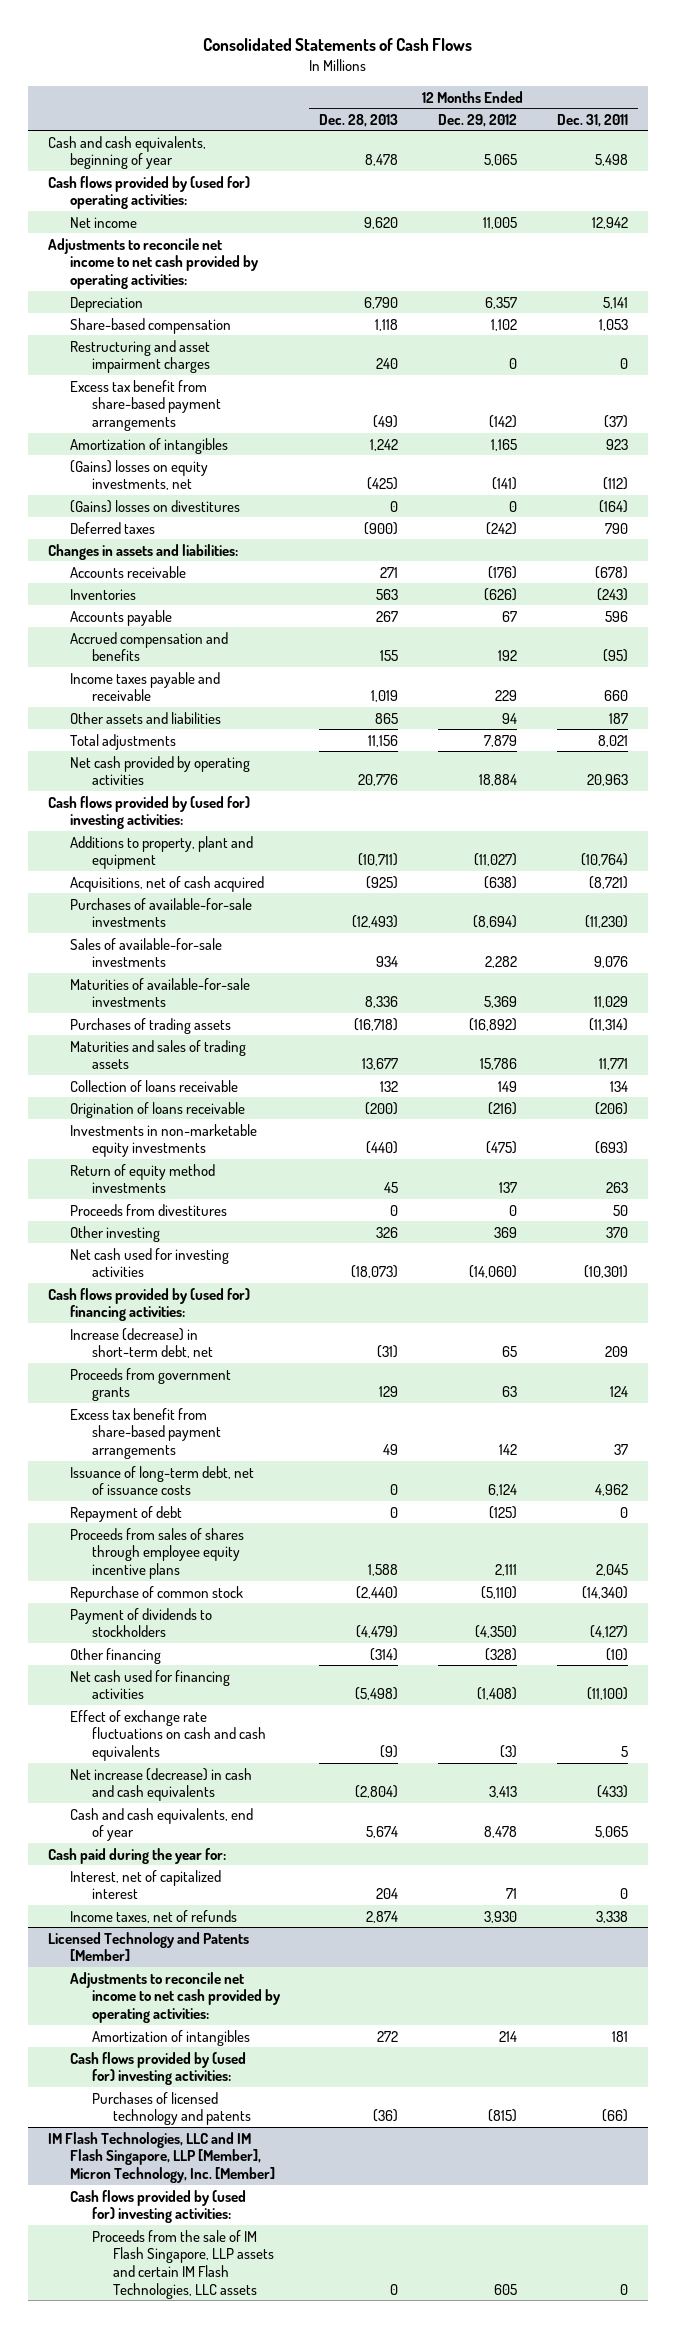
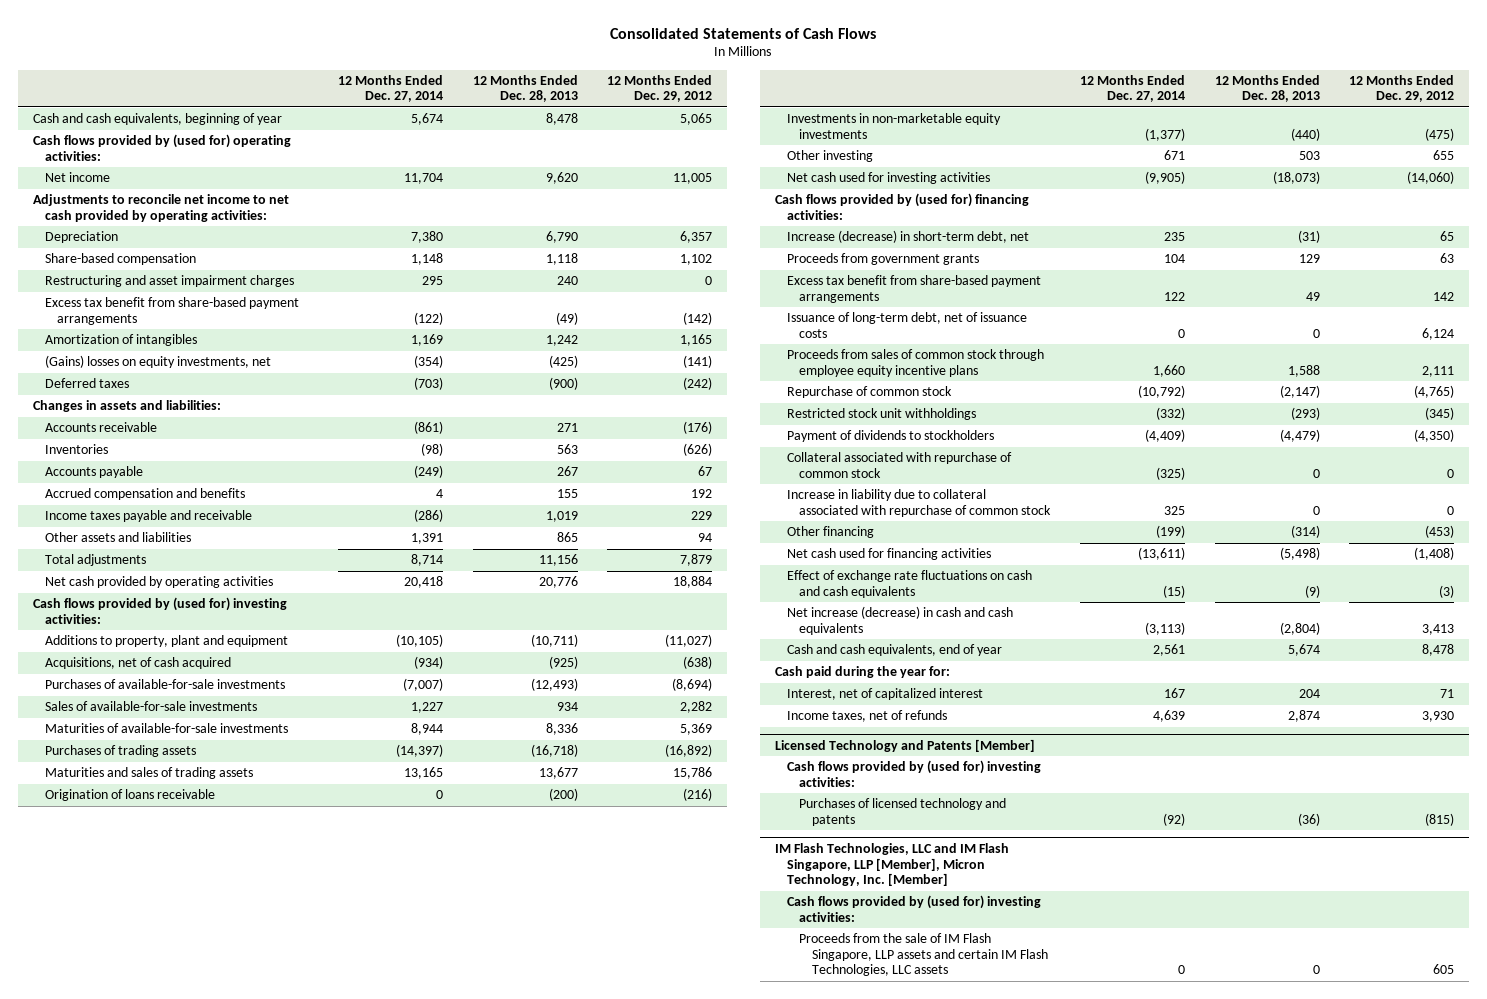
- | 12 Months Ended Dec. 28, 2013 | 12 Months Ended Dec. 29, 2012 | 12 Months Ended Dec. 31, 2011
+ | 12 Months Ended Dec. 27, 2014 | 12 Months Ended Dec. 28, 2013 | 12 Months Ended Dec. 29, 2012
- (Gains) losses on divestitures | 0 | 0 | (164)
- Collection of loans receivable | 132 | 149 | 134
- Return of equity method investments | 45 | 137 | 263
- Proceeds from divestitures | 0 | 0 | 50
- Other investing | 326 | 369 | 370
+ Other investing | 671 | 503 | 655
- Repayment of debt | 0 | (125) | 0
- Proceeds from sales of shares through employee equity incentive plans | 1,588 | 2,111 | 2,045
- Repurchase of common stock | (2,440) | (5,110) | (14,340)
+ Proceeds from sales of common stock through employee equity incentive plans | 1,660 | 1,588 | 2,111
+ Repurchase of common stock | (10,792) | (2,147) | (4,765)
+ Restricted stock unit withholdings | (332) | (293) | (345)
- Other financing | (314) | (328) | (10)
+ Collateral associated with repurchase of common stock | (325) | 0 | 0
+ Increase in liability due to collateral associated with repurchase of common stock | 325 | 0 | 0
+ Other financing | (199) | (314) | (453)
@ Licensed Technology and Patents [Member]
- Adjustments to reconcile net income to net cash provided by operating activities:
- Amortization of intangibles | 272 | 214 | 181

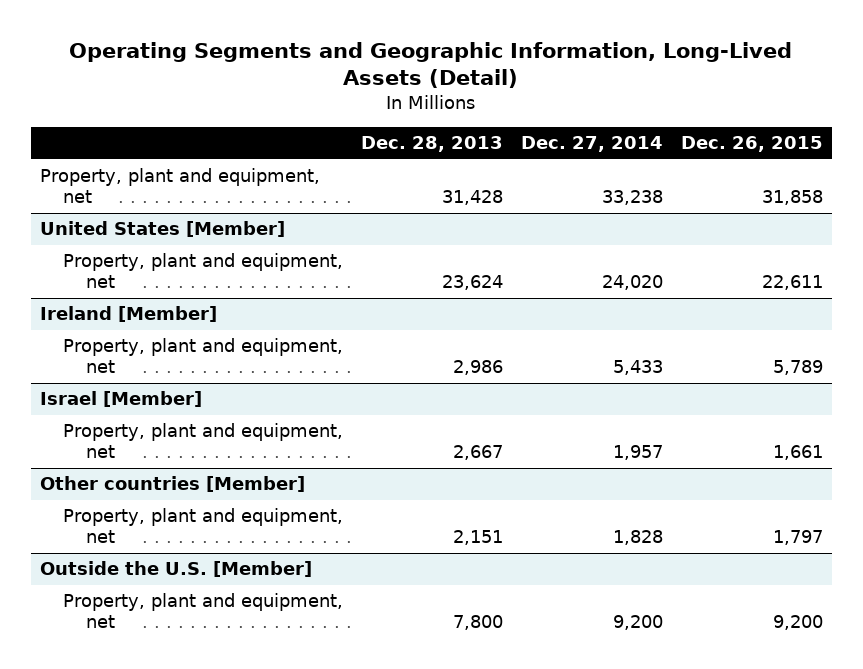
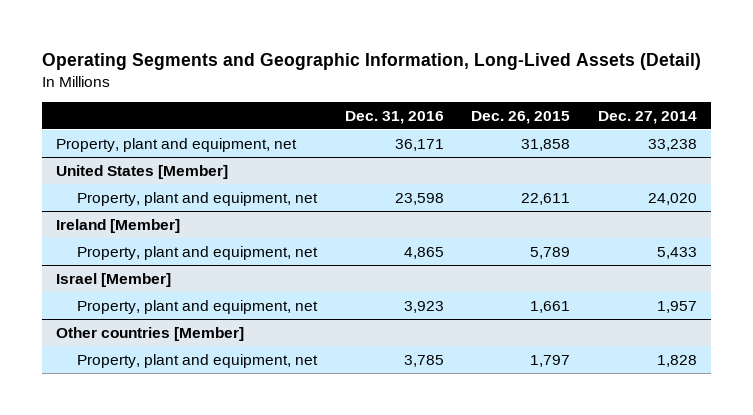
- | Dec. 28, 2013 | Dec. 27, 2014 | Dec. 26, 2015
+ | Dec. 31, 2016 | Dec. 26, 2015 | Dec. 27, 2014
- Outside the U.S. [Member]
- Property, plant and equipment, net | 7,800 | 9,200 | 9,200

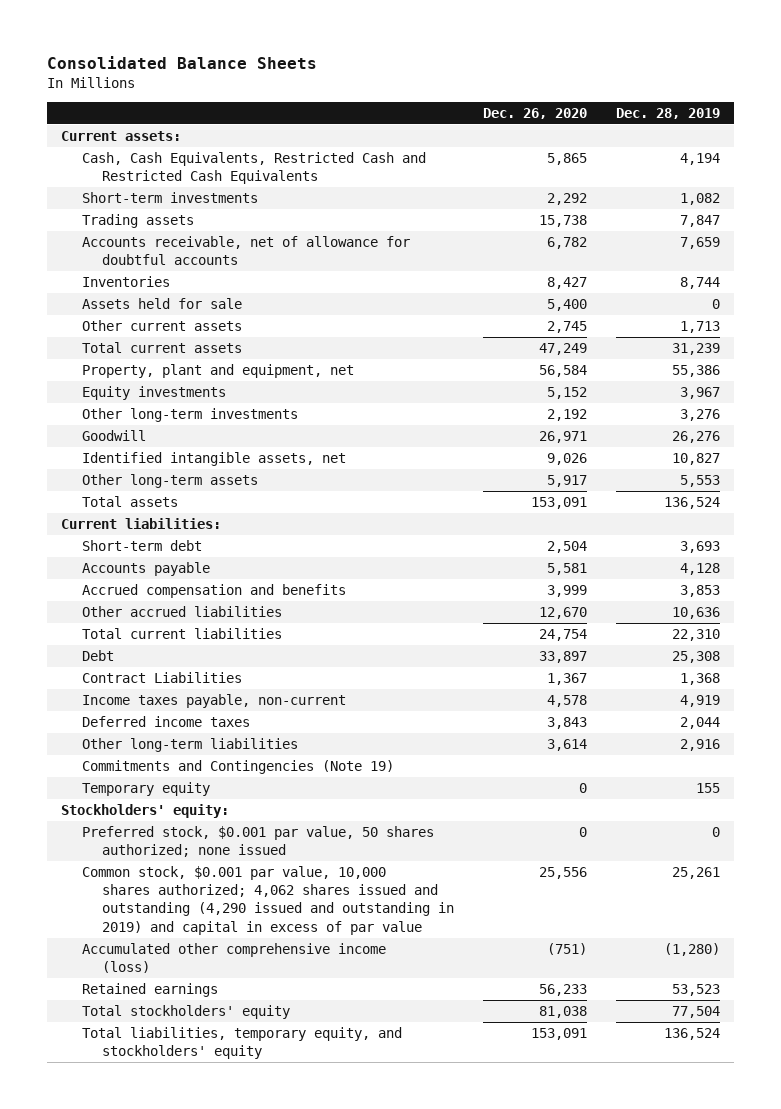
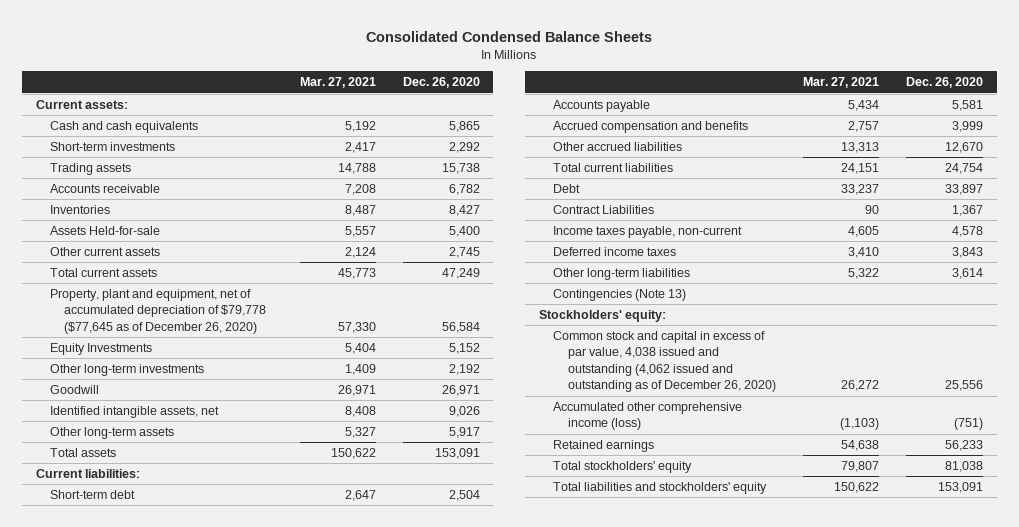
- Consolidated Balance Sheets
+ Consolidated Condensed Balance Sheets
- | Dec. 26, 2020 | Dec. 28, 2019
+ | Mar. 27, 2021 | Dec. 26, 2020
- Cash, Cash Equivalents, Restricted Cash and Restricted Cash Equivalents | 5,865 | 4,194
+ Cash and cash equivalents | 5,192 | 5,865
- Accounts receivable, net of allowance for doubtful accounts | 6,782 | 7,659
+ Accounts receivable | 7,208 | 6,782
- Assets held for sale | 5,400 | 0
+ Assets Held-for-sale | 5,557 | 5,400
- Property, plant and equipment, net | 56,584 | 55,386
- Equity investments | 5,152 | 3,967
+ Property, plant and equipment, net of accumulated depreciation of $79,778 ($77,645 as of December 26, 2020) | 57,330 | 56,584
+ Equity Investments | 5,404 | 5,152
- Commitments and Contingencies (Note 19)
- Temporary equity | 0 | 155
+ Contingencies (Note 13)
- Preferred stock, $0.001 par value, 50 shares authorized; none issued | 0 | 0
- Common stock, $0.001 par value, 10,000 shares authorized; 4,062 shares issued and outstanding (4,290 issued and outstanding in 2019) and capital in excess of par value | 25,556 | 25,261
+ Common stock and capital in excess of par value, 4,038 issued and outstanding (4,062 issued and outstanding as of December 26, 2020) | 26,272 | 25,556
- Total liabilities, temporary equity, and stockholders' equity | 153,091 | 136,524
+ Total liabilities and stockholders' equity | 150,622 | 153,091

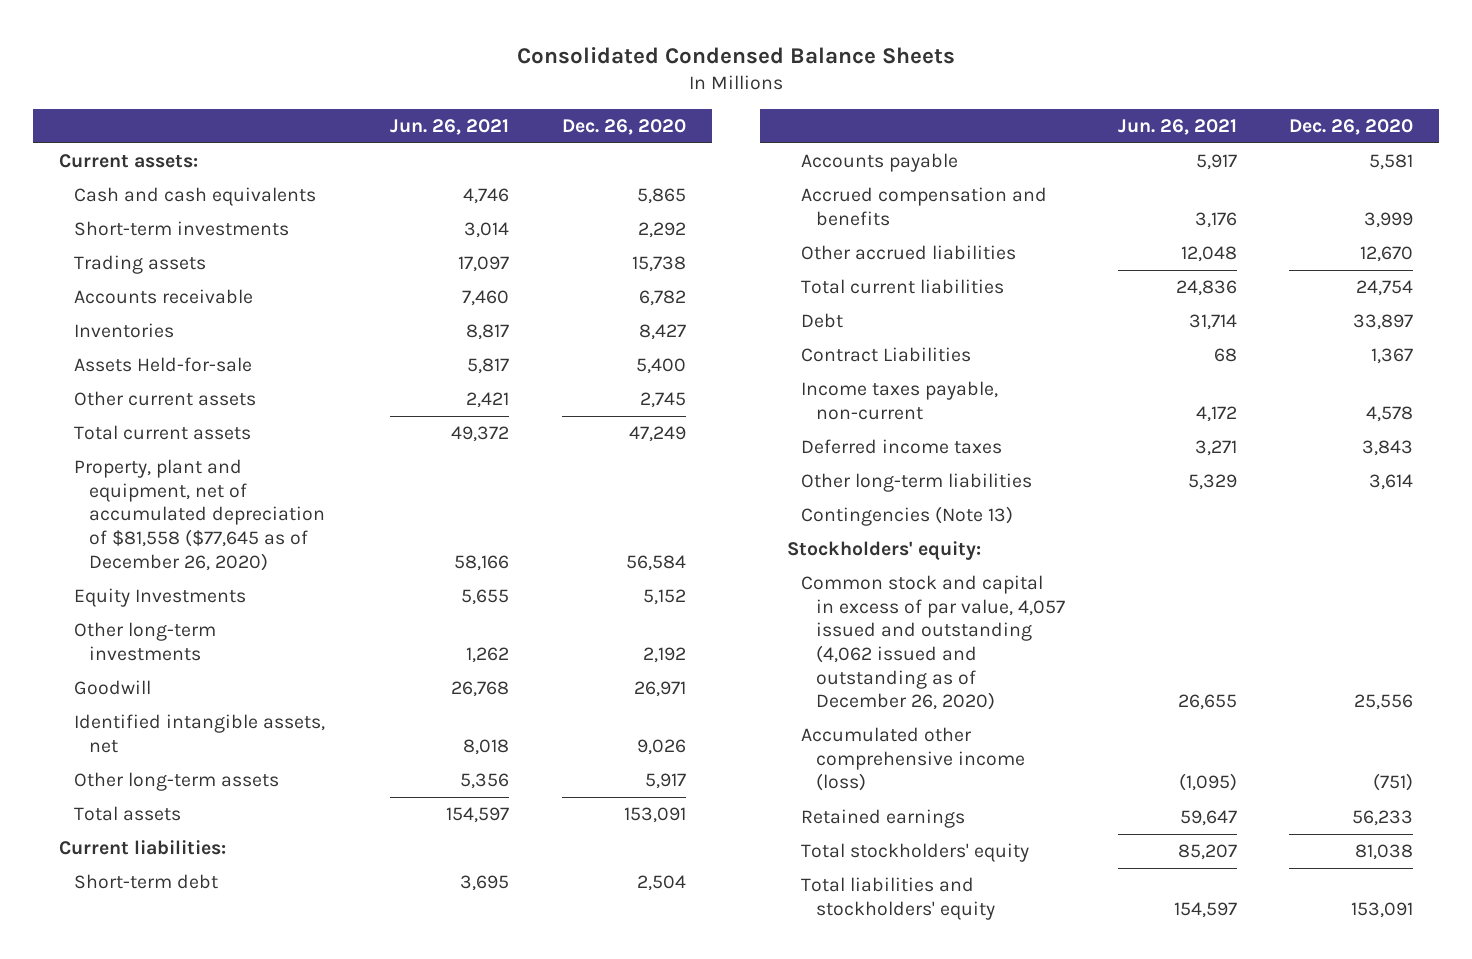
- | Mar. 27, 2021 | Dec. 26, 2020
+ | Jun. 26, 2021 | Dec. 26, 2020
- Property, plant and equipment, net of accumulated depreciation of $79,778 ($77,645 as of December 26, 2020) | 57,330 | 56,584
+ Property, plant and equipment, net of accumulated depreciation of $81,558 ($77,645 as of December 26, 2020) | 58,166 | 56,584
- Common stock and capital in excess of par value, 4,038 issued and outstanding (4,062 issued and outstanding as of December 26, 2020) | 26,272 | 25,556
+ Common stock and capital in excess of par value, 4,057 issued and outstanding (4,062 issued and outstanding as of December 26, 2020) | 26,655 | 25,556

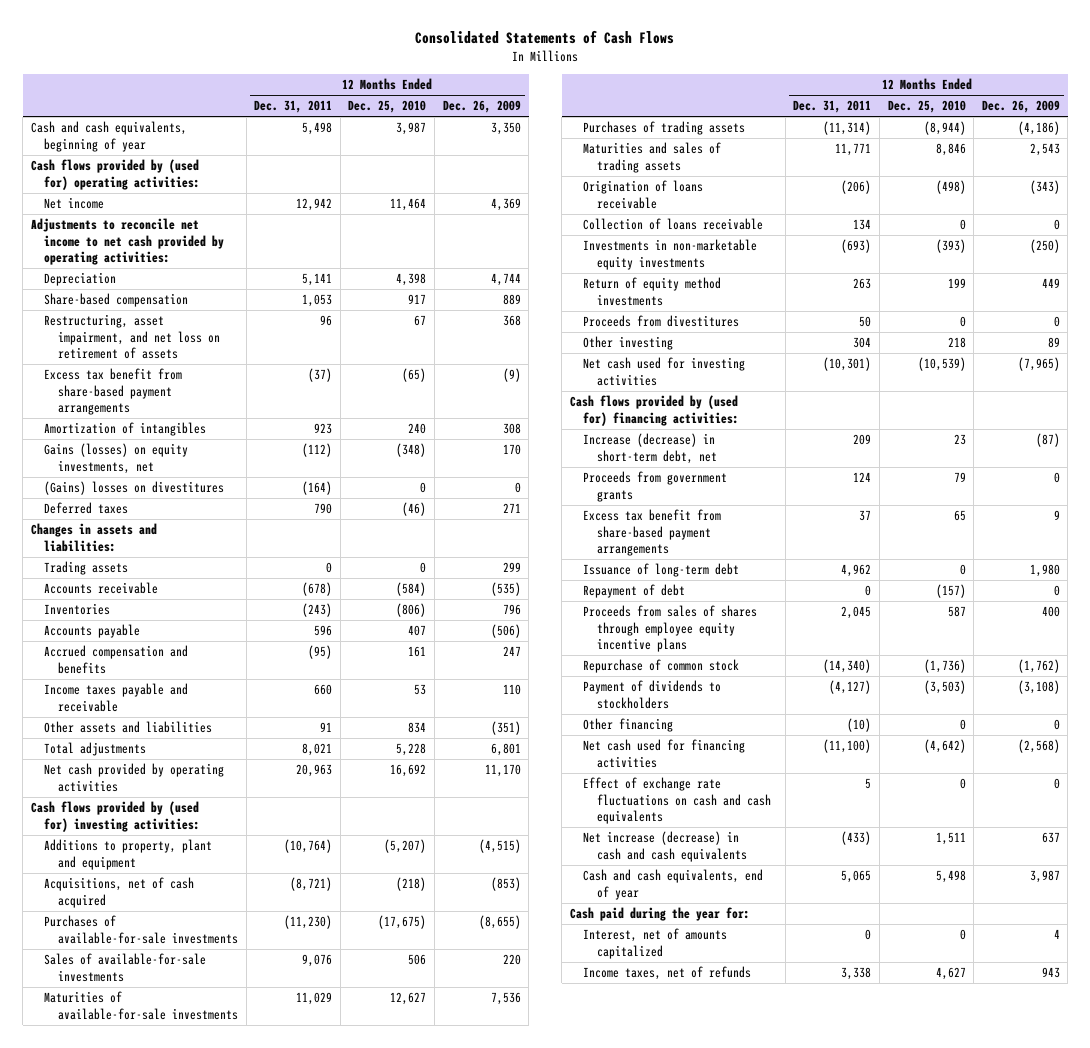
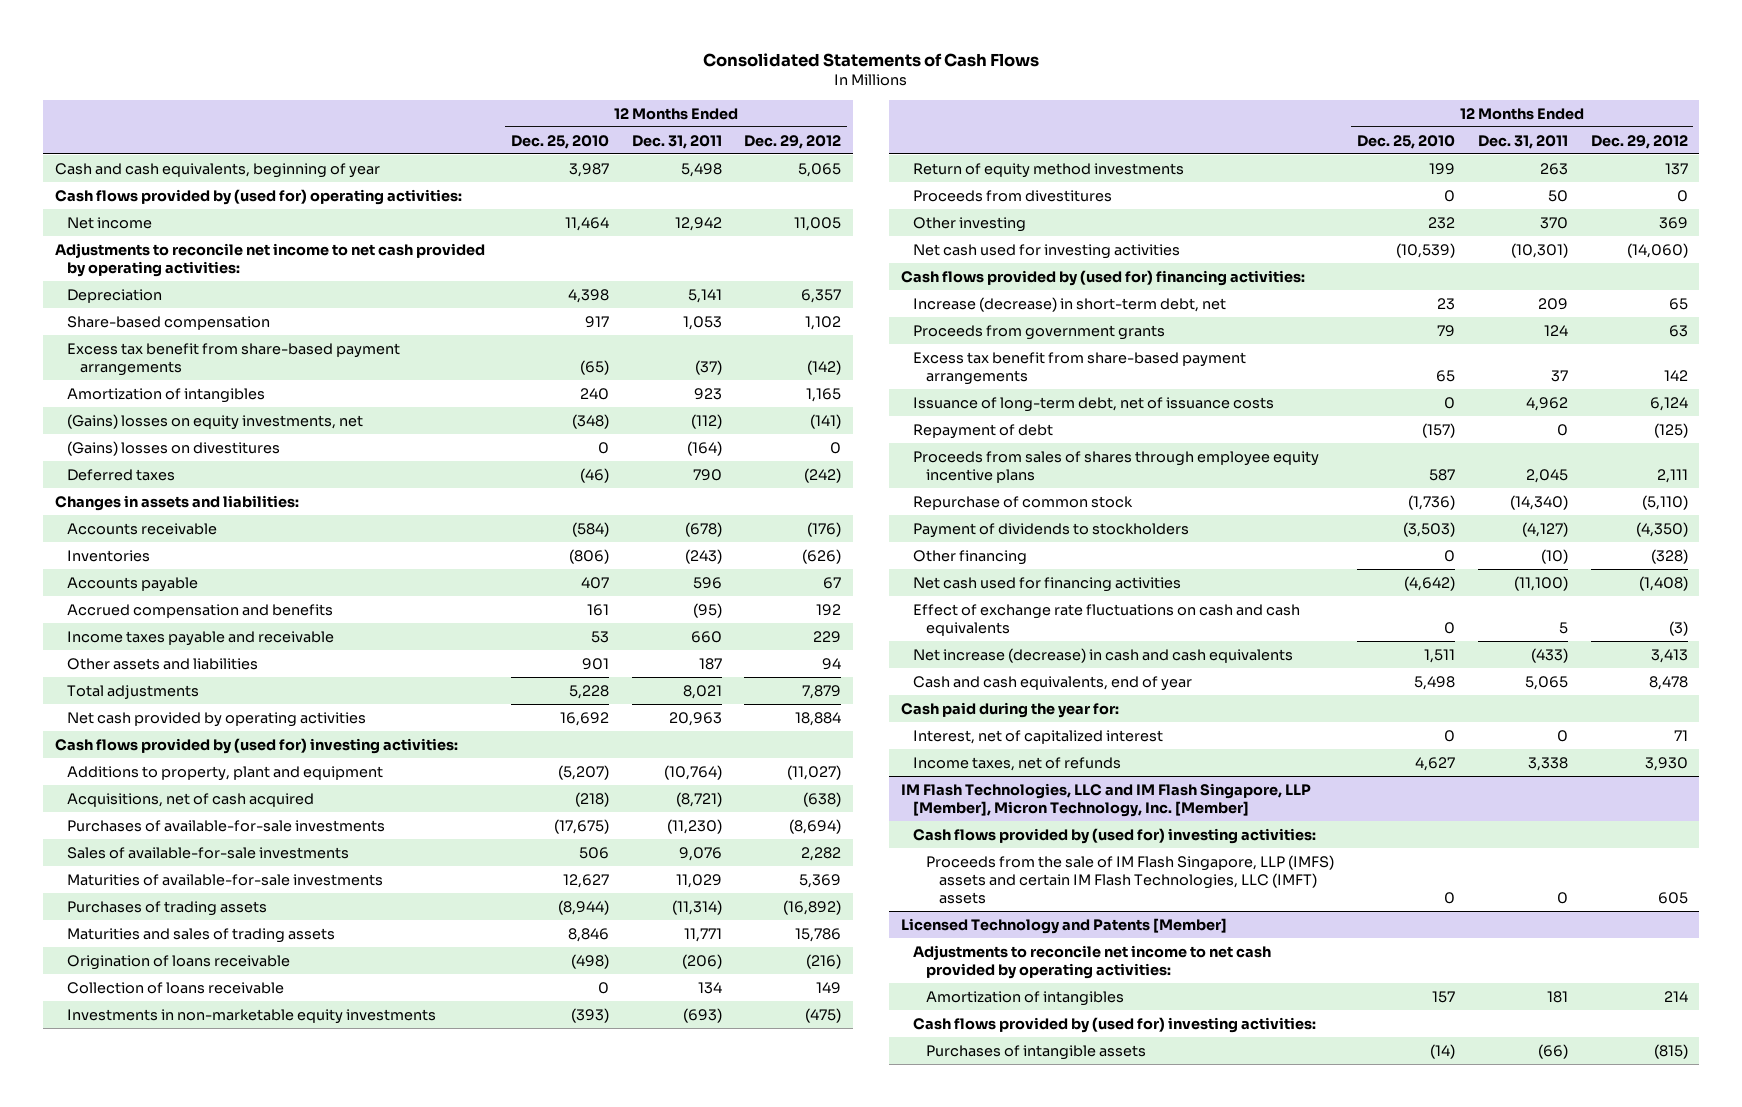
- | 12 Months Ended Dec. 31, 2011 | 12 Months Ended Dec. 25, 2010 | 12 Months Ended Dec. 26, 2009
+ | 12 Months Ended Dec. 25, 2010 | 12 Months Ended Dec. 31, 2011 | 12 Months Ended Dec. 29, 2012
- Restructuring, asset impairment, and net loss on retirement of assets | 96 | 67 | 368
- Gains (losses) on equity investments, net | (112) | (348) | 170
+ (Gains) losses on equity investments, net | (348) | (112) | (141)
- Trading assets | 0 | 0 | 299
- Other assets and liabilities | 91 | 834 | (351)
+ Other assets and liabilities | 901 | 187 | 94
- Other investing | 304 | 218 | 89
+ Other investing | 232 | 370 | 369
- Issuance of long-term debt | 4,962 | 0 | 1,980
+ Issuance of long-term debt, net of issuance costs | 0 | 4,962 | 6,124
- Interest, net of amounts capitalized | 0 | 0 | 4
+ Interest, net of capitalized interest | 0 | 0 | 71
+ IM Flash Technologies, LLC and IM Flash Singapore, LLP [Member], Micron Technology, Inc. [Member]
+ Cash flows provided by (used for) investing activities:
+ Proceeds from the sale of IM Flash Singapore, LLP (IMFS) assets and certain IM Flash Technologies, LLC (IMFT) assets | 0 | 0 | 605
+ Licensed Technology and Patents [Member]
+ Adjustments to reconcile net income to net cash provided by operating activities:
+ Amortization of intangibles | 157 | 181 | 214
+ Cash flows provided by (used for) investing activities:
+ Purchases of intangible assets | (14) | (66) | (815)

